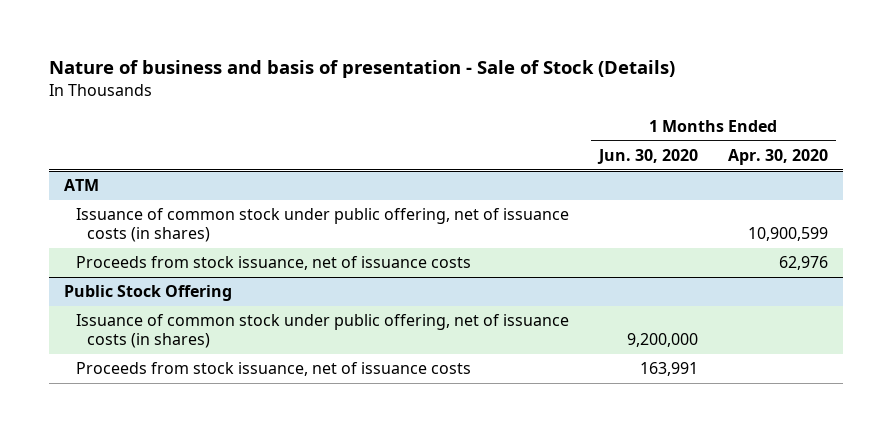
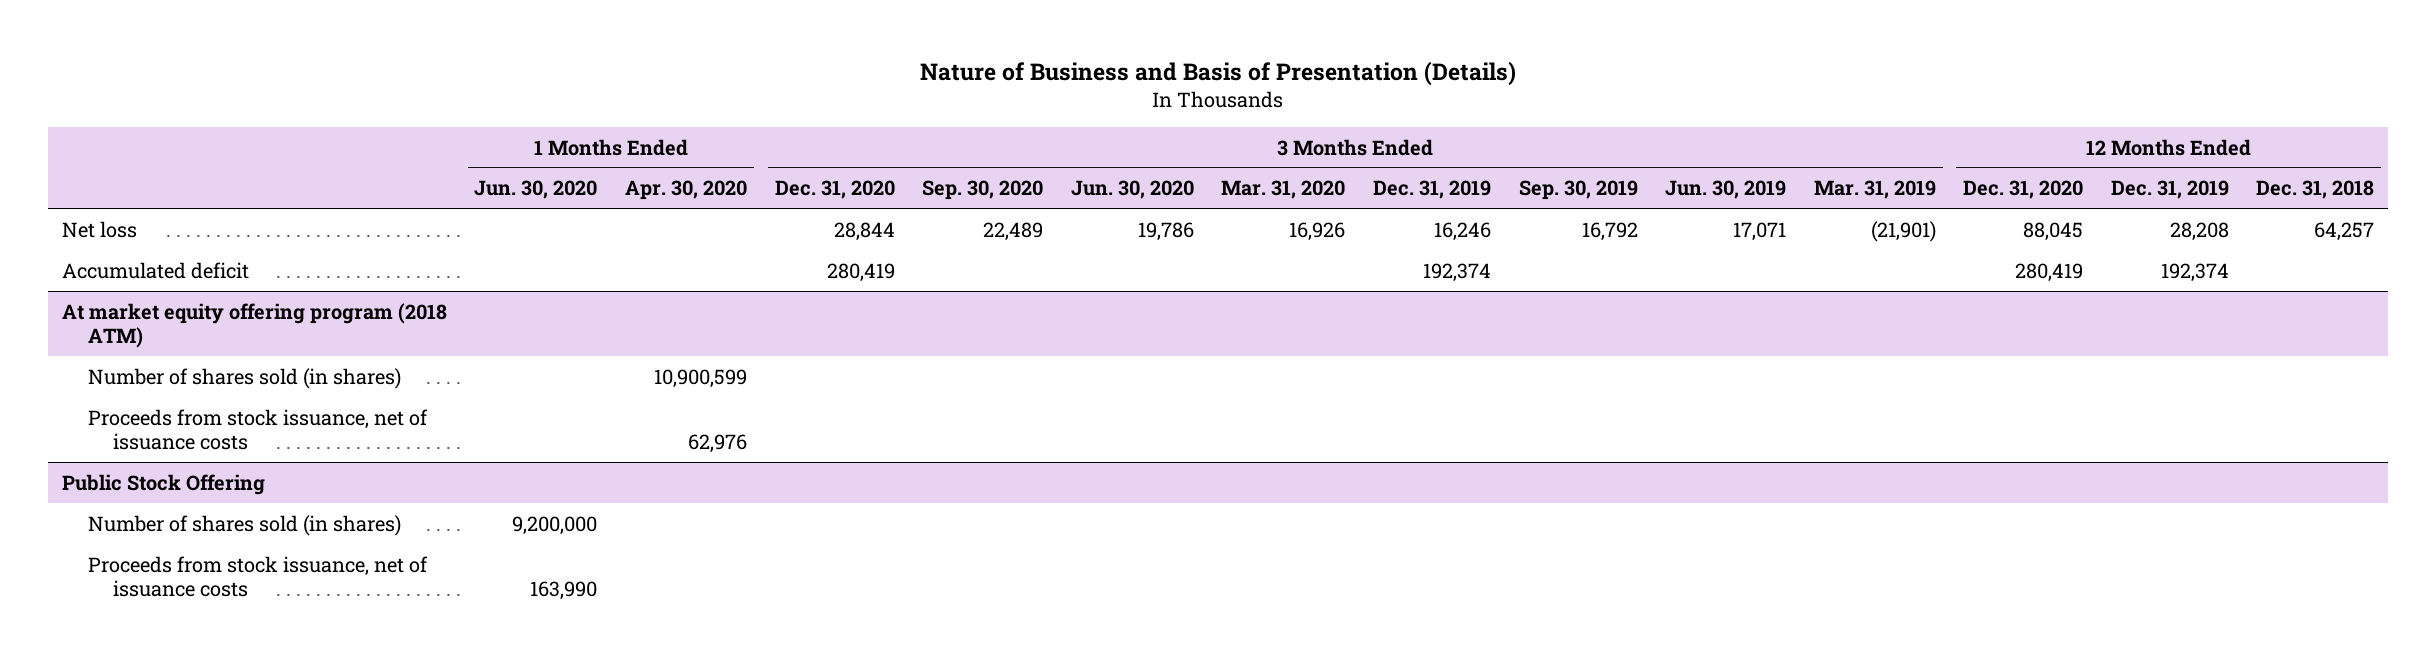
- Nature of business and basis of presentation - Sale of Stock (Details)
+ Nature of Business and Basis of Presentation (Details)
- | 1 Months Ended Jun. 30, 2020 | 1 Months Ended Apr. 30, 2020
+ | 1 Months Ended Jun. 30, 2020 | 1 Months Ended Apr. 30, 2020 | 3 Months Ended Dec. 31, 2020 | 3 Months Ended Sep. 30, 2020 | 3 Months Ended Jun. 30, 2020 | 3 Months Ended Mar. 31, 2020 | 3 Months Ended Dec. 31, 2019 | 3 Months Ended Sep. 30, 2019 | 3 Months Ended Jun. 30, 2019 | 3 Months Ended Mar. 31, 2019 | 12 Months Ended Dec. 31, 2020 | 12 Months Ended Dec. 31, 2019 | 12 Months Ended Dec. 31, 2018
- ATM
- Issuance of common stock under public offering, net of issuance costs (in shares) | | 10,900,599
+ Net loss | | | 28,844 | 22,489 | 19,786 | 16,926 | 16,246 | 16,792 | 17,071 | (21,901) | 88,045 | 28,208 | 64,257
+ Accumulated deficit | | | 280,419 | | | | 192,374 | | | | 280,419 | 192,374 |
+ At market equity offering program (2018 ATM)
+ Number of shares sold (in shares) | | 10,900,599 | | | | | | | | | | |
@ Public Stock Offering
- Issuance of common stock under public offering, net of issuance costs (in shares) | 9,200,000 |
- Proceeds from stock issuance, net of issuance costs | 163,991 |
+ Number of shares sold (in shares) | 9,200,000 | | | | | | | | | | | |
+ Proceeds from stock issuance, net of issuance costs | 163,990 | | | | | | | | | | | |

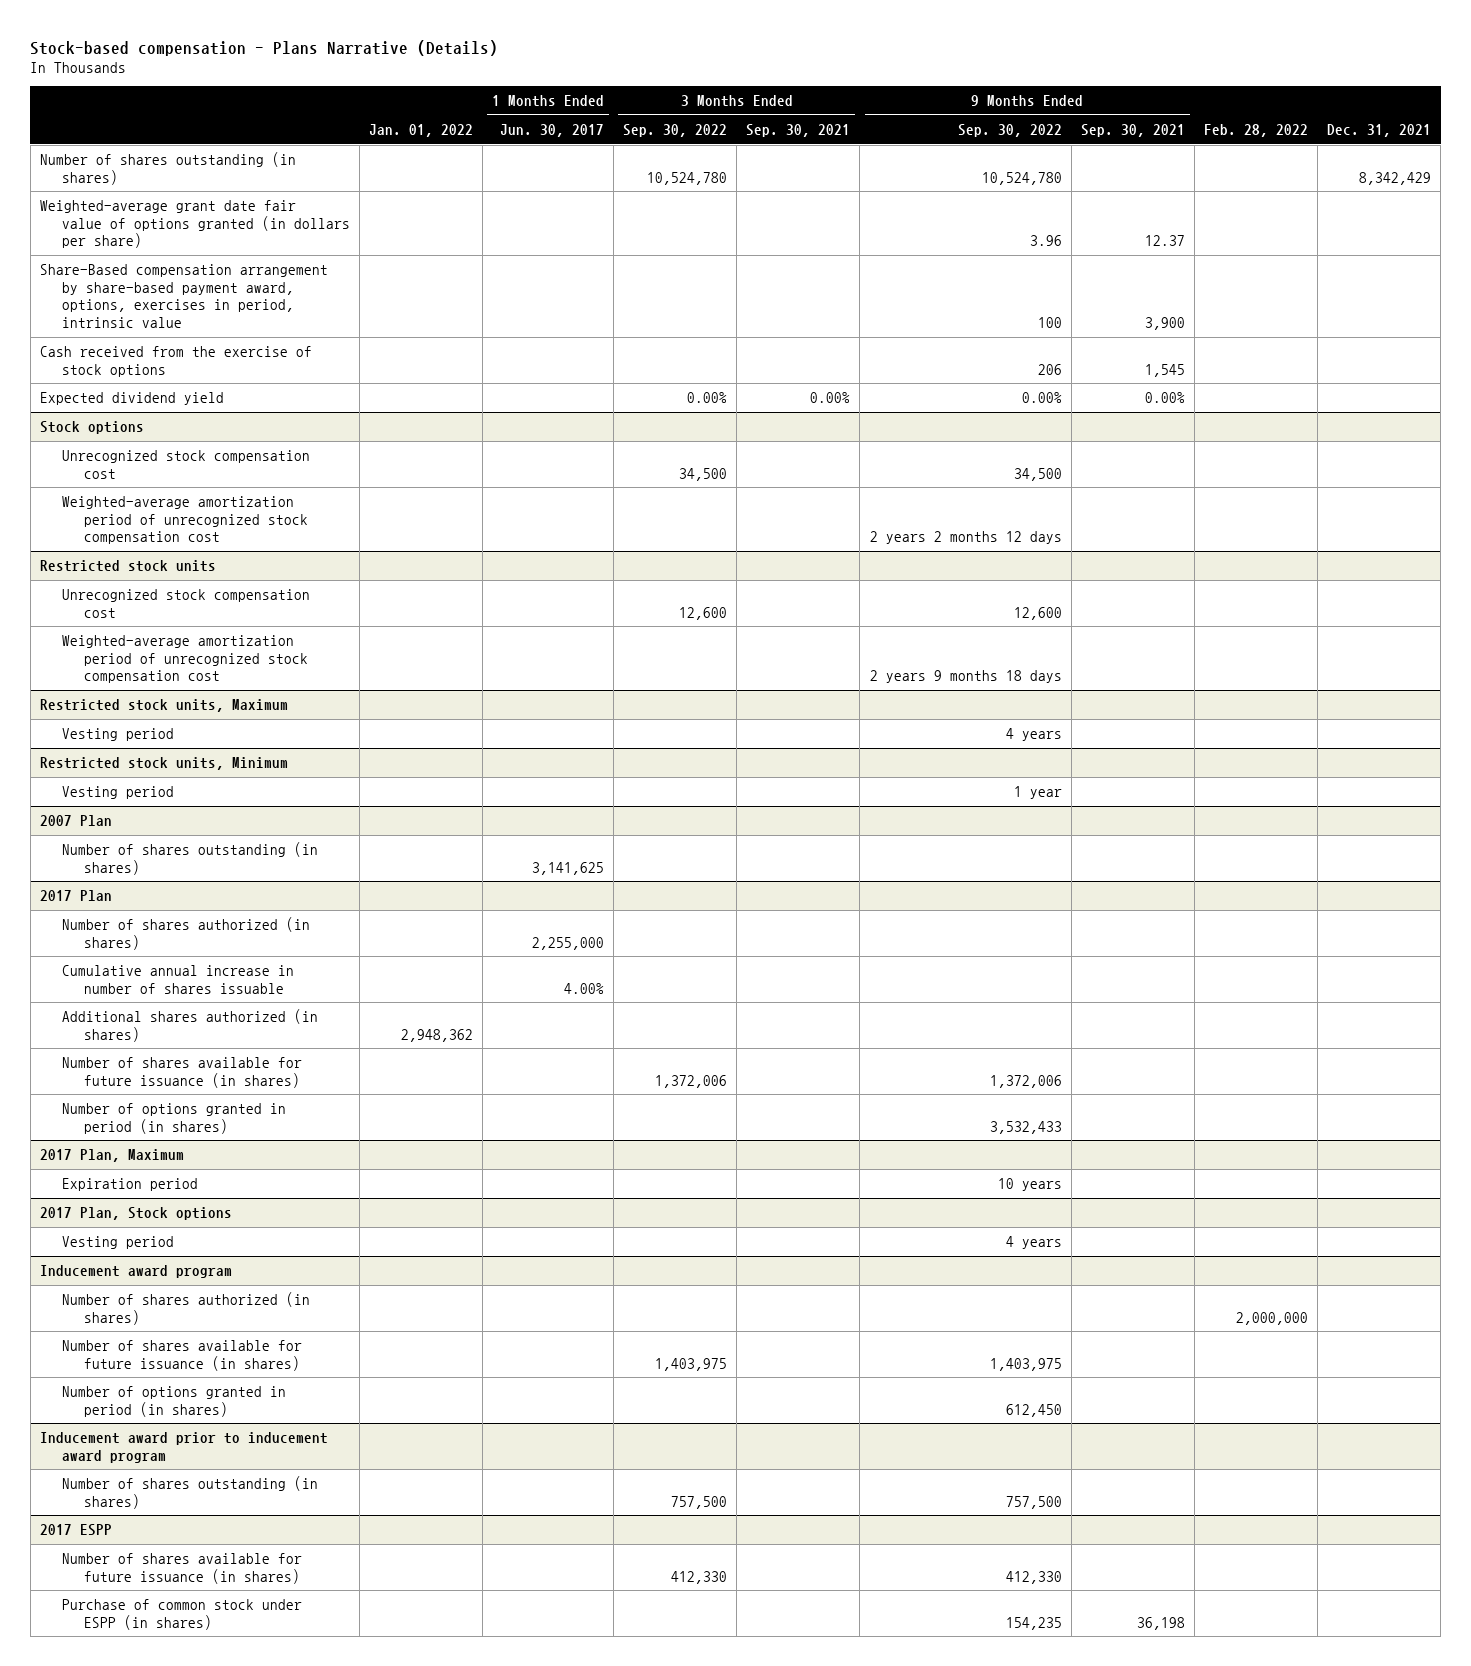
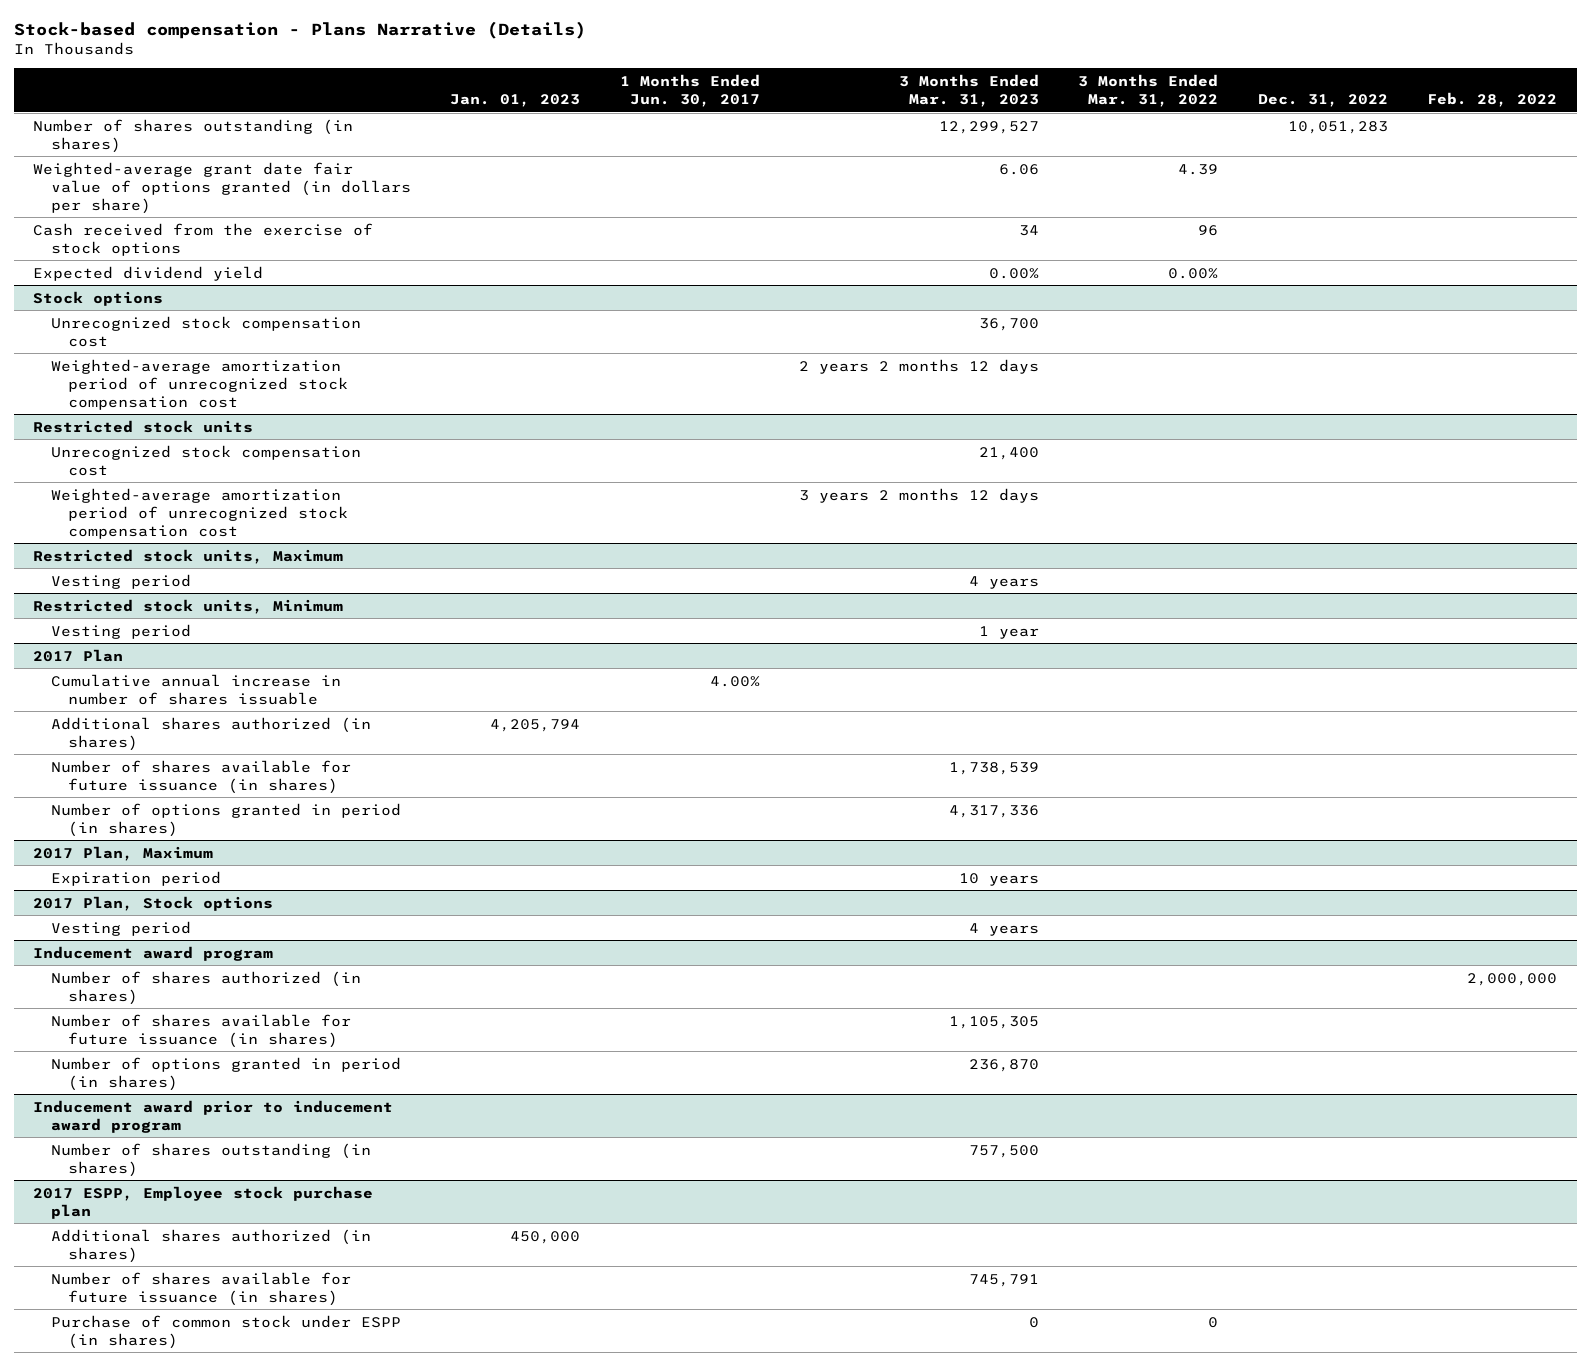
- | Jan. 01, 2022 | 1 Months Ended Jun. 30, 2017 | 3 Months Ended Sep. 30, 2022 | 3 Months Ended Sep. 30, 2021 | 9 Months Ended Sep. 30, 2022 | 9 Months Ended Sep. 30, 2021 | Feb. 28, 2022 | Dec. 31, 2021
+ | Jan. 01, 2023 | 1 Months Ended Jun. 30, 2017 | 3 Months Ended Mar. 31, 2023 | 3 Months Ended Mar. 31, 2022 | Dec. 31, 2022 | Feb. 28, 2022
- Share-Based compensation arrangement by share-based payment award, options, exercises in period, intrinsic value | | | | | 100 | 3,900 | |
- 2007 Plan
- Number of shares outstanding (in shares) | | 3,141,625 | | | | | |
@ 2017 Plan
- Number of shares authorized (in shares) | | 2,255,000 | | | | | |
- 2017 ESPP
+ 2017 ESPP, Employee stock purchase plan
+ Additional shares authorized (in shares) | 450,000 | | | | |

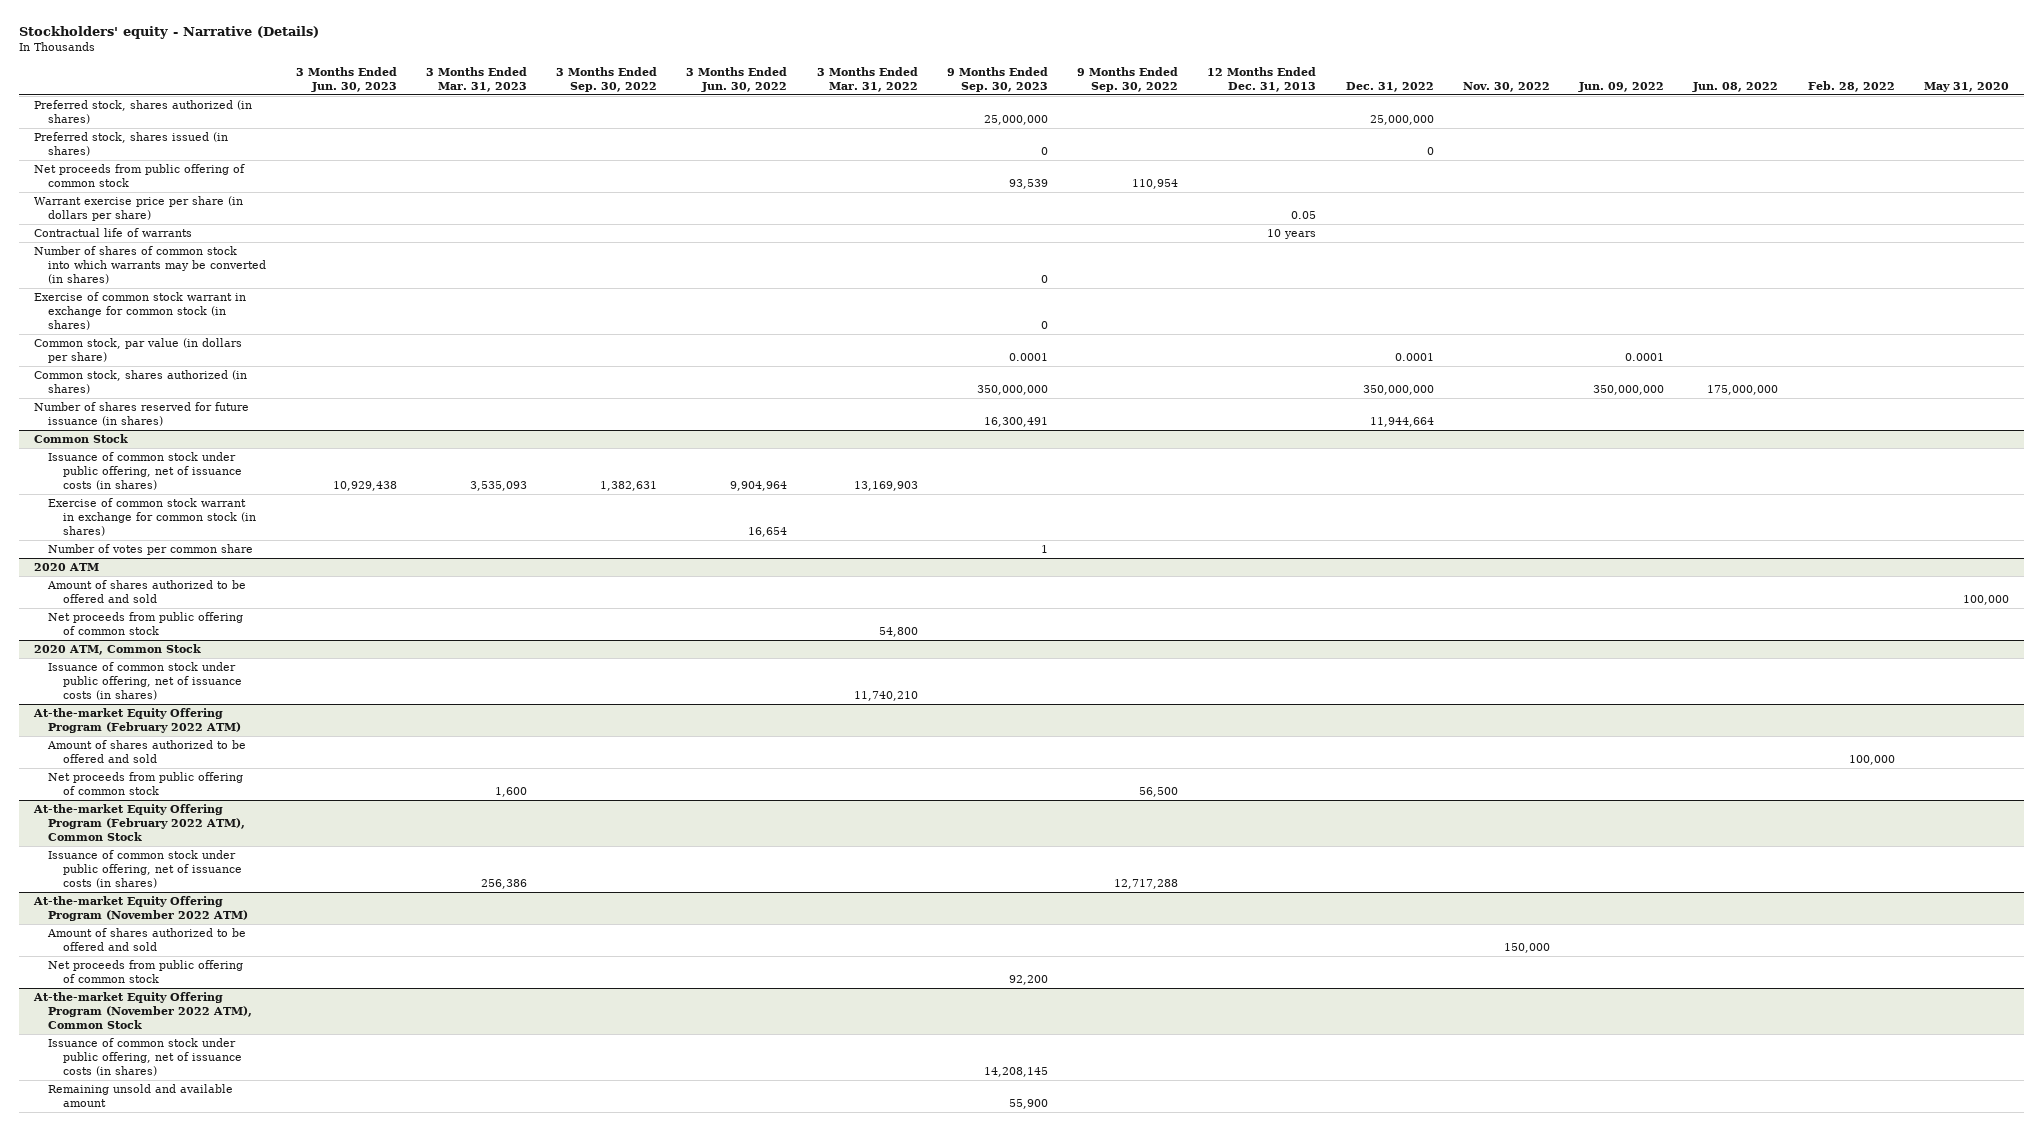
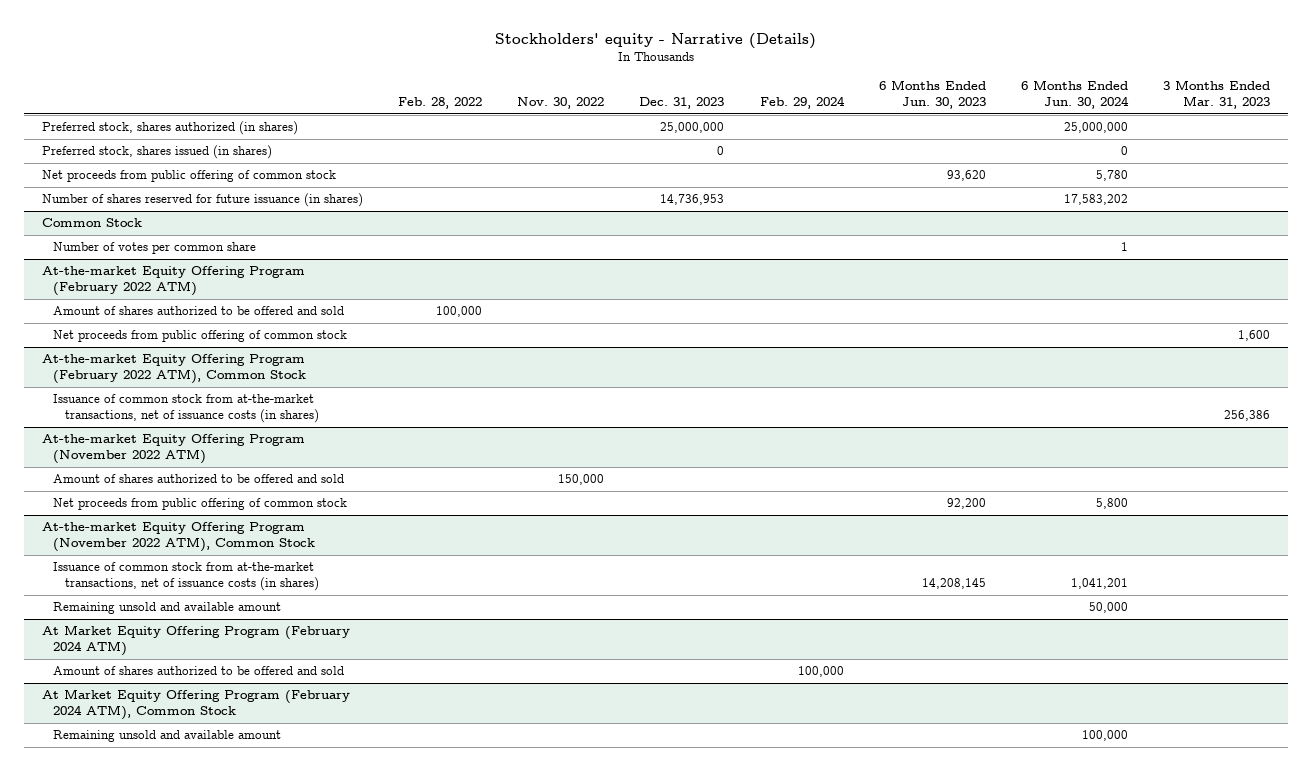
- | 3 Months Ended Jun. 30, 2023 | 3 Months Ended Mar. 31, 2023 | 3 Months Ended Sep. 30, 2022 | 3 Months Ended Jun. 30, 2022 | 3 Months Ended Mar. 31, 2022 | 9 Months Ended Sep. 30, 2023 | 9 Months Ended Sep. 30, 2022 | 12 Months Ended Dec. 31, 2013 | Dec. 31, 2022 | Nov. 30, 2022 | Jun. 09, 2022 | Jun. 08, 2022 | Feb. 28, 2022 | May 31, 2020
+ | Feb. 28, 2022 | Nov. 30, 2022 | Dec. 31, 2023 | Feb. 29, 2024 | 6 Months Ended Jun. 30, 2023 | 6 Months Ended Jun. 30, 2024 | 3 Months Ended Mar. 31, 2023
- Warrant exercise price per share (in dollars per share) | | | | | | | | 0.05 | | | | | |
- Contractual life of warrants | | | | | | | | 10 years | | | | | |
- Number of shares of common stock into which warrants may be converted (in shares) | | | | | | 0 | | | | | | | |
- Exercise of common stock warrant in exchange for common stock (in shares) | | | | | | 0 | | | | | | | |
- Common stock, par value (in dollars per share) | | | | | | 0.0001 | | | 0.0001 | | 0.0001 | | |
- Common stock, shares authorized (in shares) | | | | | | 350,000,000 | | | 350,000,000 | | 350,000,000 | 175,000,000 | |
@ Common Stock
- Issuance of common stock under public offering, net of issuance costs (in shares) | 10,929,438 | 3,535,093 | 1,382,631 | 9,904,964 | 13,169,903 | | | | | | | | |
- Exercise of common stock warrant in exchange for common stock (in shares) | | | | 16,654 | | | | | | | | | |
- 2020 ATM
- Amount of shares authorized to be offered and sold | | | | | | | | | | | | | | 100,000
- Net proceeds from public offering of common stock | | | | | 54,800 | | | | | | | | |
- 2020 ATM, Common Stock
- Issuance of common stock under public offering, net of issuance costs (in shares) | | | | | 11,740,210 | | | | | | | | |
@ At-the-market Equity Offering Program (February 2022 ATM), Common Stock
- Issuance of common stock under public offering, net of issuance costs (in shares) | | 256,386 | | | | | 12,717,288 | | | | | | |
+ Issuance of common stock from at-the-market transactions, net of issuance costs (in shares) | | | | | | | 256,386
@ At-the-market Equity Offering Program (November 2022 ATM), Common Stock
- Issuance of common stock under public offering, net of issuance costs (in shares) | | | | | | 14,208,145 | | | | | | | |
+ Issuance of common stock from at-the-market transactions, net of issuance costs (in shares) | | | | | 14,208,145 | 1,041,201 |
+ At Market Equity Offering Program (February 2024 ATM)
+ Amount of shares authorized to be offered and sold | | | | 100,000 | | |
+ At Market Equity Offering Program (February 2024 ATM), Common Stock
+ Remaining unsold and available amount | | | | | | 100,000 |

